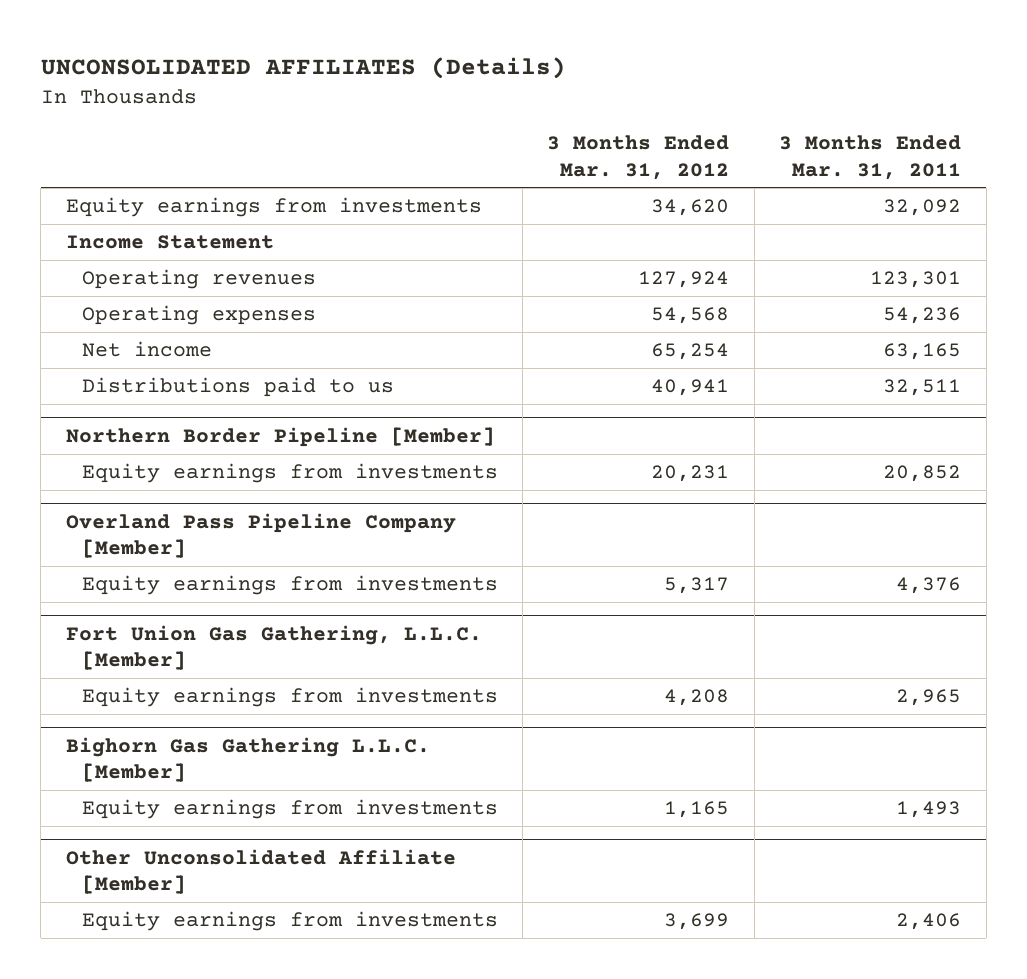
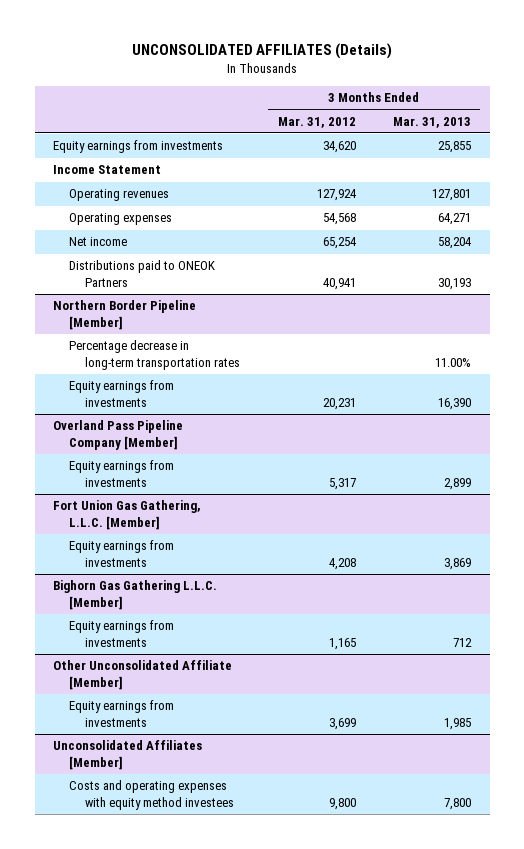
- | 3 Months Ended Mar. 31, 2012 | 3 Months Ended Mar. 31, 2011
+ | 3 Months Ended Mar. 31, 2012 | 3 Months Ended Mar. 31, 2013
- Distributions paid to us | 40,941 | 32,511
+ Distributions paid to ONEOK Partners | 40,941 | 30,193
@ Northern Border Pipeline [Member]
+ Percentage decrease in long-term transportation rates | | 11.00%
+ Unconsolidated Affiliates [Member]
+ Costs and operating expenses with equity method investees | 9,800 | 7,800

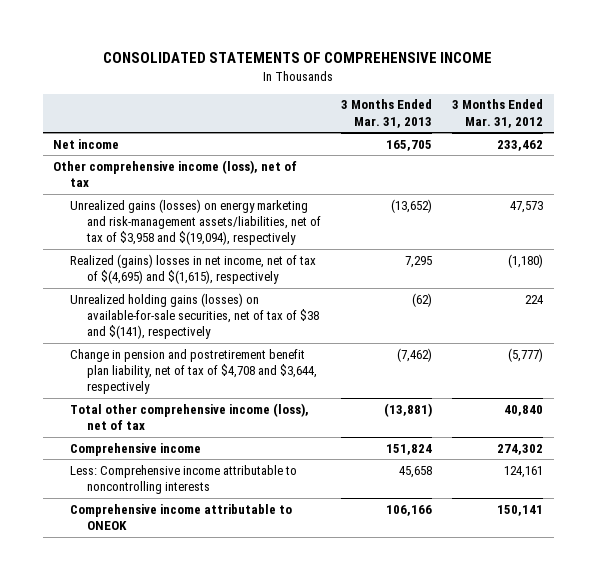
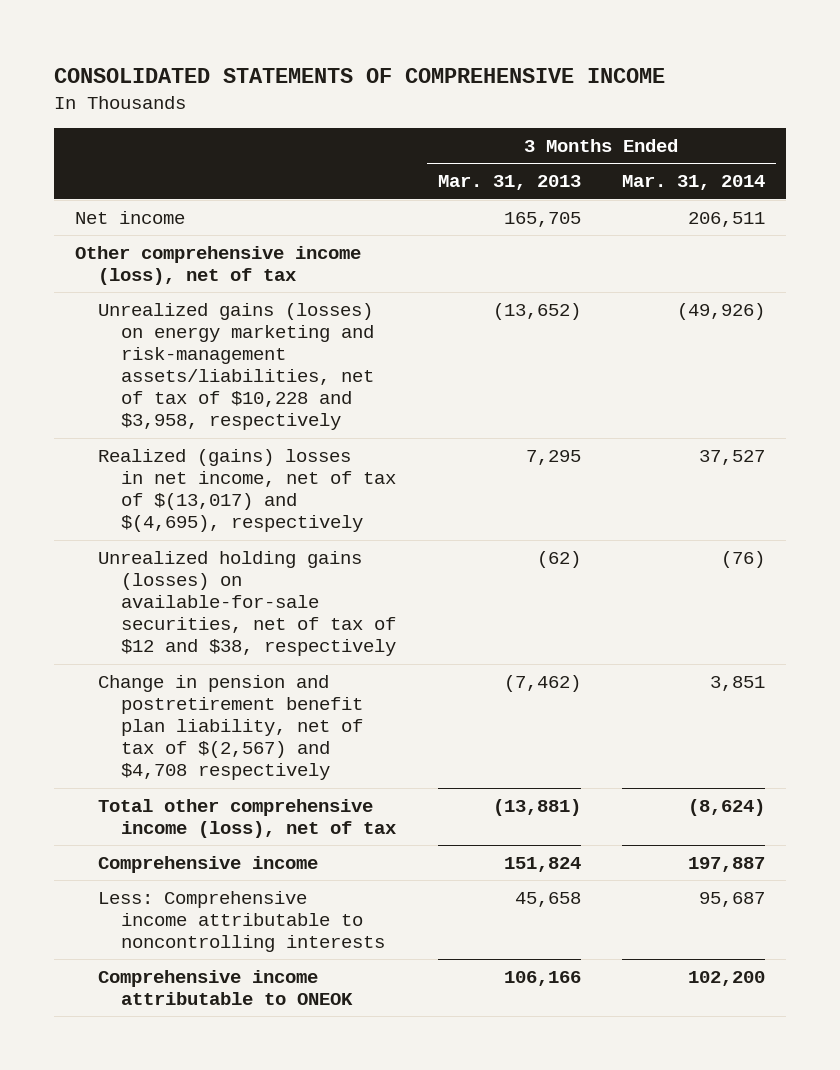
- | 3 Months Ended Mar. 31, 2013 | 3 Months Ended Mar. 31, 2012
+ | 3 Months Ended Mar. 31, 2013 | 3 Months Ended Mar. 31, 2014
- Unrealized gains (losses) on energy marketing and risk-management assets/liabilities, net of tax of $3,958 and $(19,094), respectively | (13,652) | 47,573
- Realized (gains) losses in net income, net of tax of $(4,695) and $(1,615), respectively | 7,295 | (1,180)
- Unrealized holding gains (losses) on available-for-sale securities, net of tax of $38 and $(141), respectively | (62) | 224
- Change in pension and postretirement benefit plan liability, net of tax of $4,708 and $3,644, respectively | (7,462) | (5,777)
+ Unrealized gains (losses) on energy marketing and risk-management assets/liabilities, net of tax of $10,228 and $3,958, respectively | (13,652) | (49,926)
+ Realized (gains) losses in net income, net of tax of $(13,017) and $(4,695), respectively | 7,295 | 37,527
+ Unrealized holding gains (losses) on available-for-sale securities, net of tax of $12 and $38, respectively | (62) | (76)
+ Change in pension and postretirement benefit plan liability, net of tax of $(2,567) and $4,708 respectively | (7,462) | 3,851

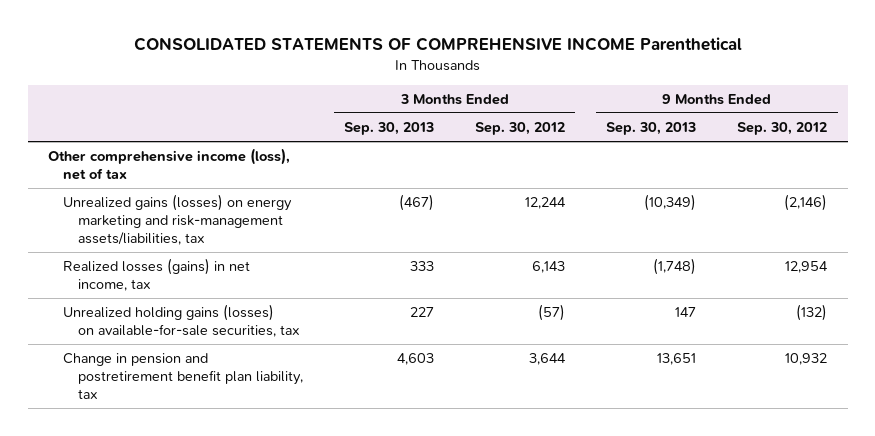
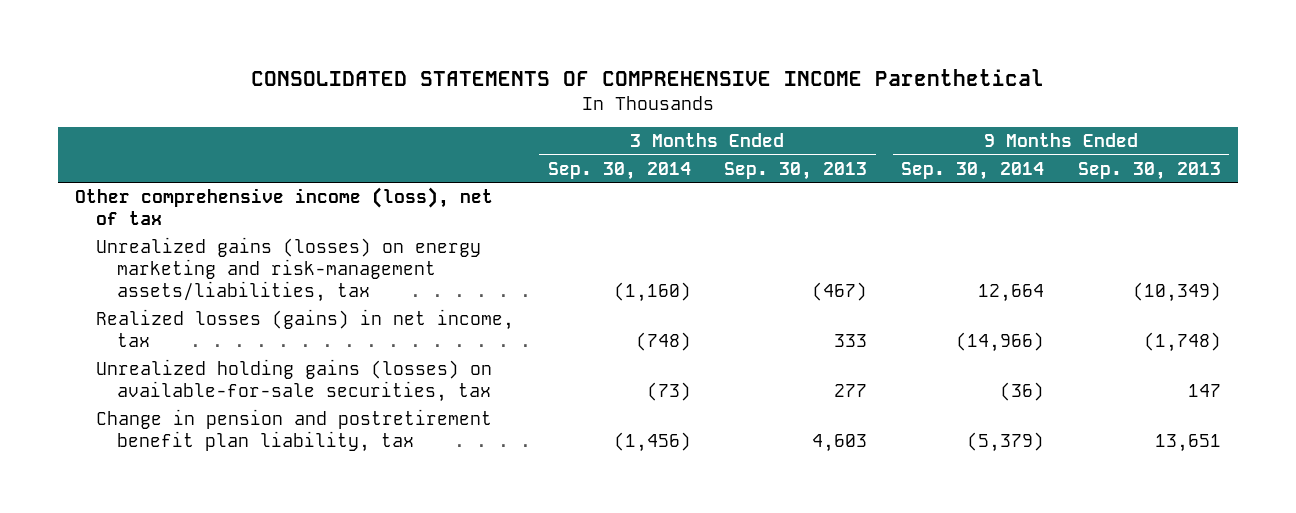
- | 3 Months Ended Sep. 30, 2013 | 3 Months Ended Sep. 30, 2012 | 9 Months Ended Sep. 30, 2013 | 9 Months Ended Sep. 30, 2012
+ | 3 Months Ended Sep. 30, 2014 | 3 Months Ended Sep. 30, 2013 | 9 Months Ended Sep. 30, 2014 | 9 Months Ended Sep. 30, 2013
- Unrealized holding gains (losses) on available-for-sale securities, tax | 227 | (57) | 147 | (132)
+ Unrealized holding gains (losses) on available-for-sale securities, tax | (73) | 277 | (36) | 147

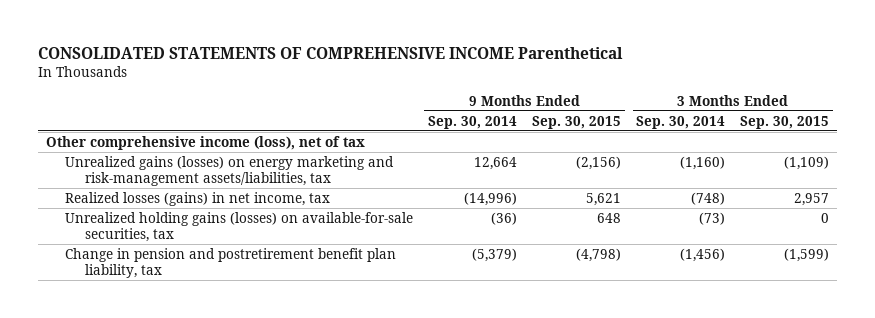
- | 3 Months Ended Sep. 30, 2014 | 3 Months Ended Sep. 30, 2013 | 9 Months Ended Sep. 30, 2014 | 9 Months Ended Sep. 30, 2013
+ | 9 Months Ended Sep. 30, 2014 | 9 Months Ended Sep. 30, 2015 | 3 Months Ended Sep. 30, 2014 | 3 Months Ended Sep. 30, 2015
- Realized losses (gains) in net income, tax | (748) | 333 | (14,966) | (1,748)
+ Realized losses (gains) in net income, tax | (14,996) | 5,621 | (748) | 2,957

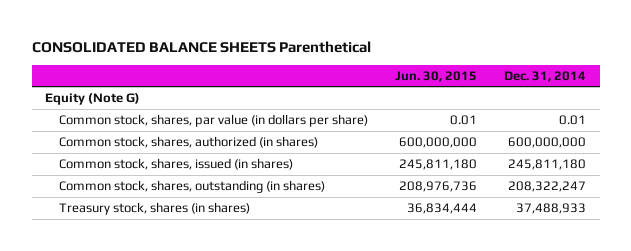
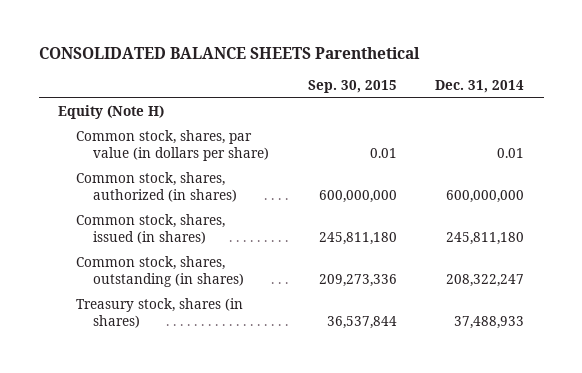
- | Jun. 30, 2015 | Dec. 31, 2014
+ | Sep. 30, 2015 | Dec. 31, 2014
- Equity (Note G)
+ Equity (Note H)

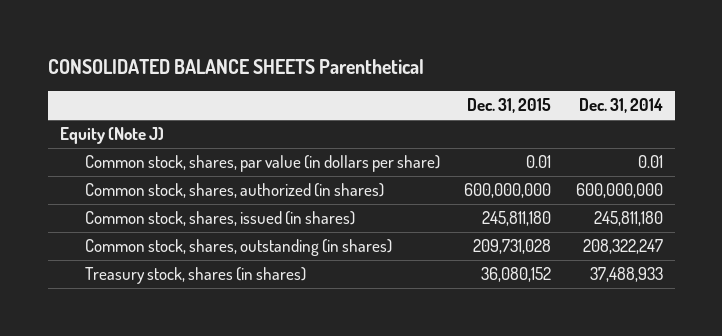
- | Sep. 30, 2015 | Dec. 31, 2014
+ | Dec. 31, 2015 | Dec. 31, 2014
- Equity (Note H)
+ Equity (Note J)

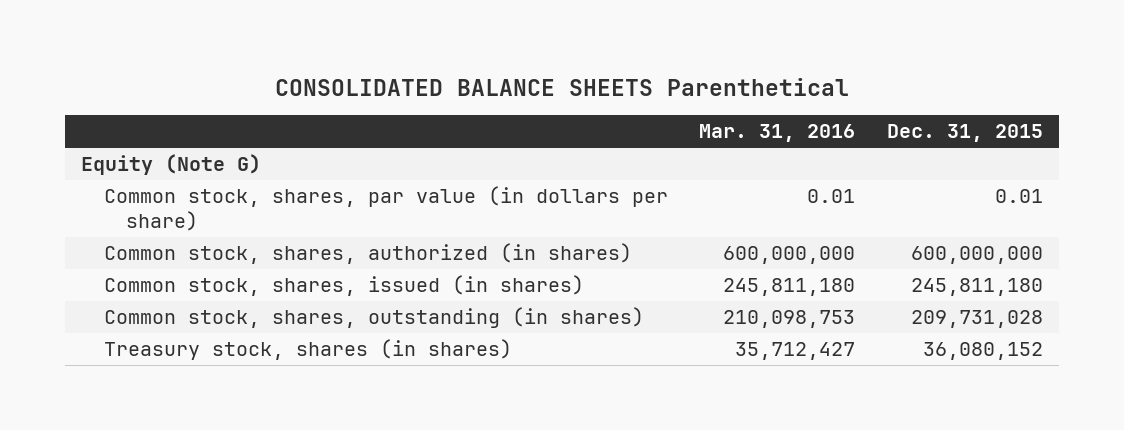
- | Dec. 31, 2015 | Dec. 31, 2014
+ | Mar. 31, 2016 | Dec. 31, 2015
- Equity (Note J)
+ Equity (Note G)

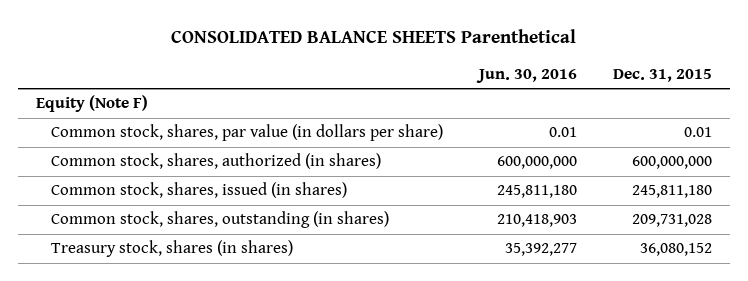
- | Mar. 31, 2016 | Dec. 31, 2015
+ | Jun. 30, 2016 | Dec. 31, 2015
- Equity (Note G)
+ Equity (Note F)

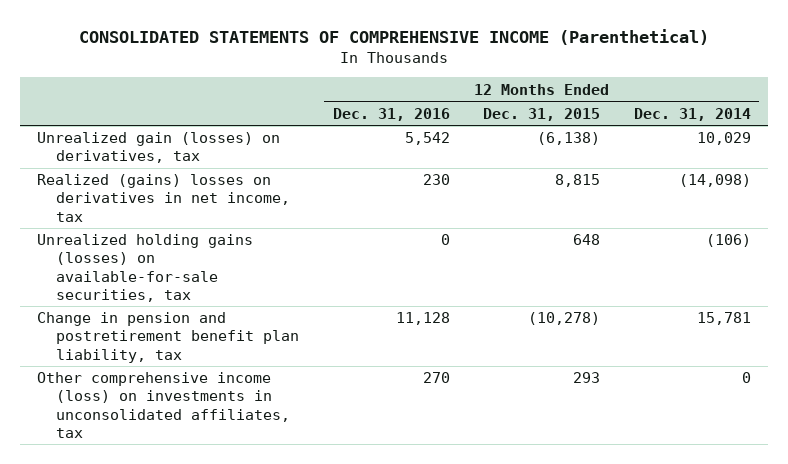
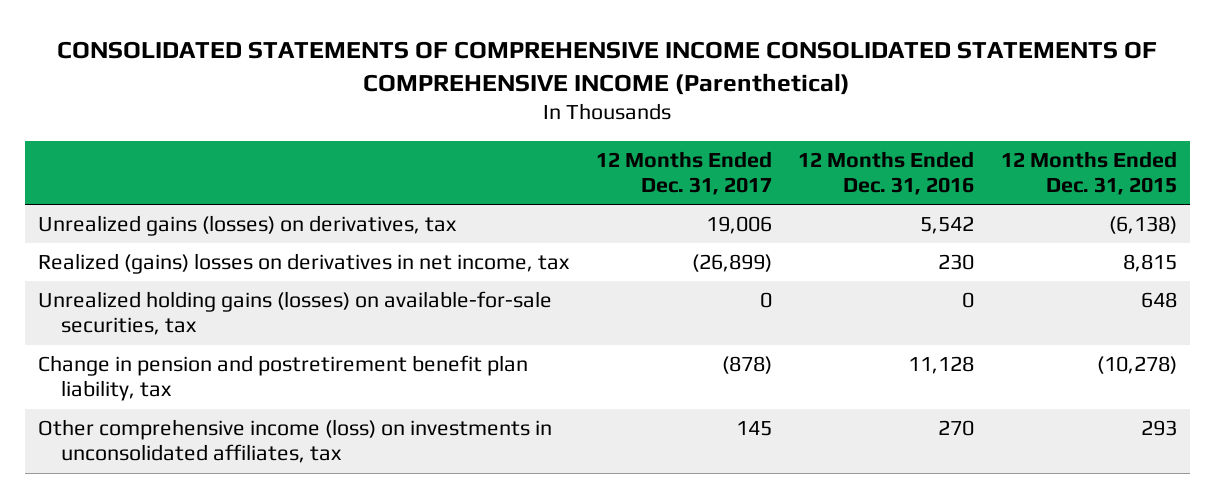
- CONSOLIDATED STATEMENTS OF COMPREHENSIVE INCOME (Parenthetical)
+ CONSOLIDATED STATEMENTS OF COMPREHENSIVE INCOME CONSOLIDATED STATEMENTS OF COMPREHENSIVE INCOME (Parenthetical)
- | 12 Months Ended Dec. 31, 2016 | 12 Months Ended Dec. 31, 2015 | 12 Months Ended Dec. 31, 2014
+ | 12 Months Ended Dec. 31, 2017 | 12 Months Ended Dec. 31, 2016 | 12 Months Ended Dec. 31, 2015
- Unrealized gain (losses) on derivatives, tax | 5,542 | (6,138) | 10,029
+ Unrealized gains (losses) on derivatives, tax | 19,006 | 5,542 | (6,138)

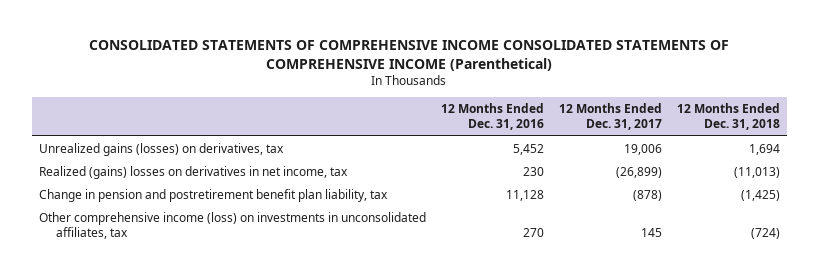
- | 12 Months Ended Dec. 31, 2017 | 12 Months Ended Dec. 31, 2016 | 12 Months Ended Dec. 31, 2015
+ | 12 Months Ended Dec. 31, 2016 | 12 Months Ended Dec. 31, 2017 | 12 Months Ended Dec. 31, 2018
- Unrealized gains (losses) on derivatives, tax | 19,006 | 5,542 | (6,138)
+ Unrealized gains (losses) on derivatives, tax | 5,452 | 19,006 | 1,694
- Unrealized holding gains (losses) on available-for-sale securities, tax | 0 | 0 | 648

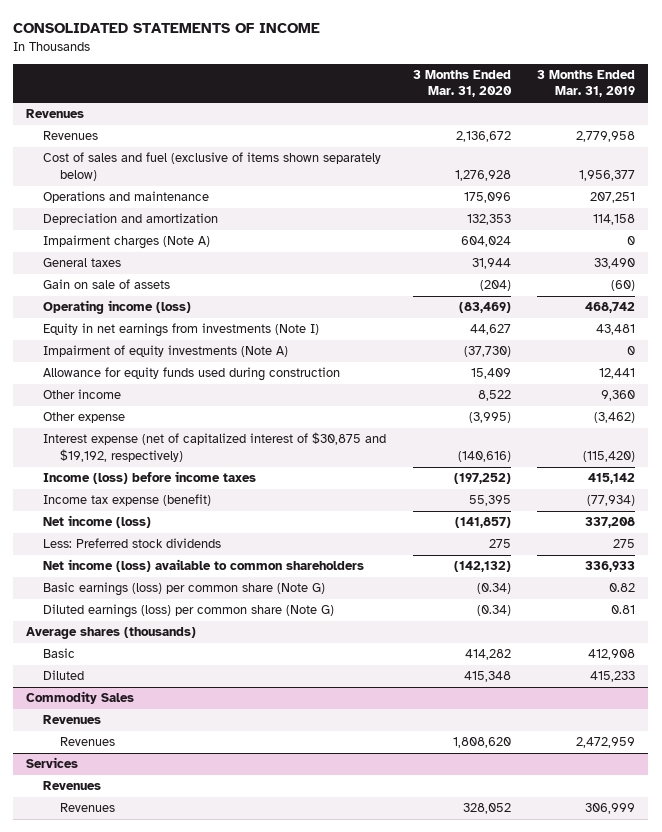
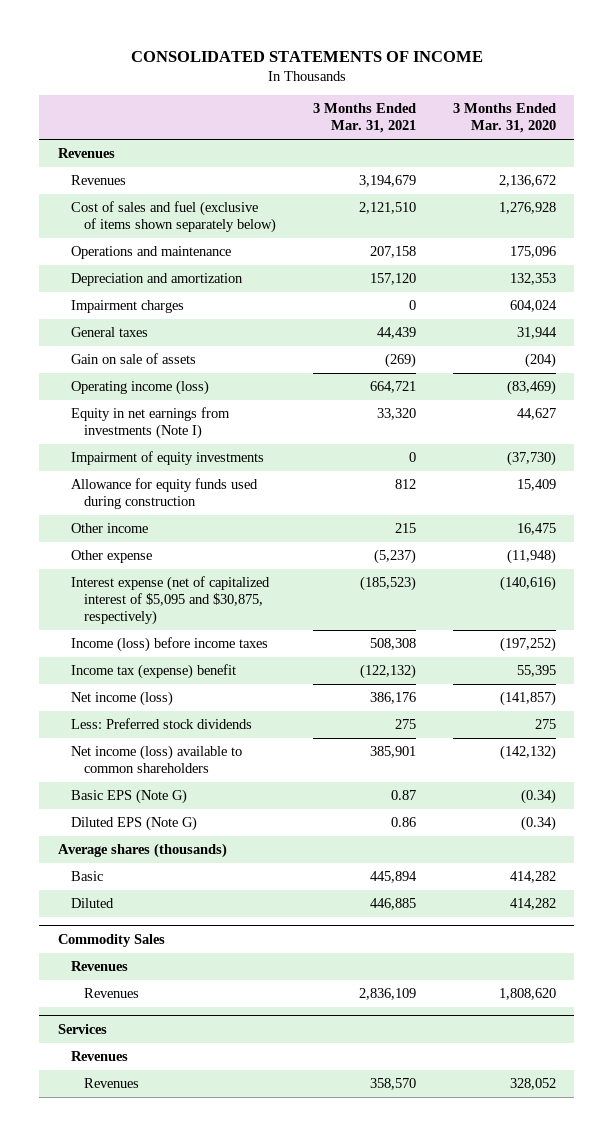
- | 3 Months Ended Mar. 31, 2020 | 3 Months Ended Mar. 31, 2019
+ | 3 Months Ended Mar. 31, 2021 | 3 Months Ended Mar. 31, 2020
- Impairment charges (Note A) | 604,024 | 0
+ Impairment charges | 0 | 604,024
- Impairment of equity investments (Note A) | (37,730) | 0
+ Impairment of equity investments | 0 | (37,730)
- Other income | 8,522 | 9,360
- Other expense | (3,995) | (3,462)
- Interest expense (net of capitalized interest of $30,875 and $19,192, respectively) | (140,616) | (115,420)
+ Other income | 215 | 16,475
+ Other expense | (5,237) | (11,948)
+ Interest expense (net of capitalized interest of $5,095 and $30,875, respectively) | (185,523) | (140,616)
- Income tax expense (benefit) | 55,395 | (77,934)
+ Income tax (expense) benefit | (122,132) | 55,395
- Basic earnings (loss) per common share (Note G) | (0.34) | 0.82
- Diluted earnings (loss) per common share (Note G) | (0.34) | 0.81
+ Basic EPS (Note G) | 0.87 | (0.34)
+ Diluted EPS (Note G) | 0.86 | (0.34)
- Diluted | 415,348 | 415,233
+ Diluted | 446,885 | 414,282

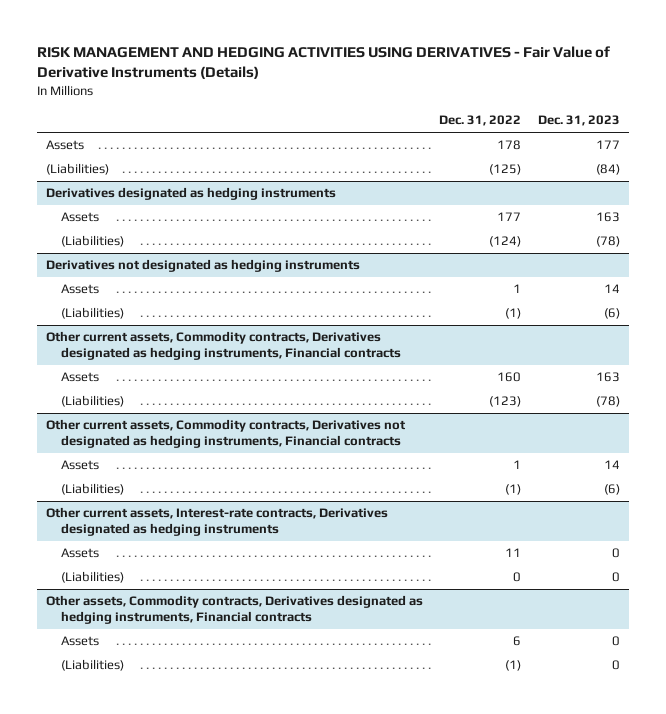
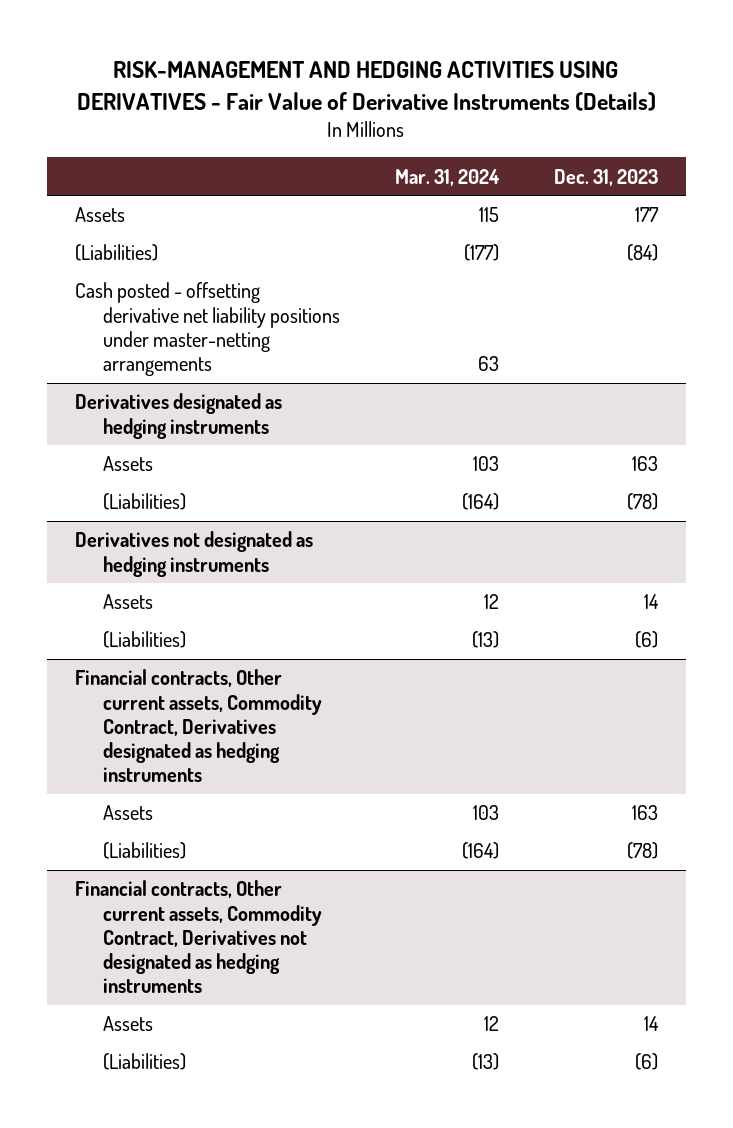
- RISK MANAGEMENT AND HEDGING ACTIVITIES USING DERIVATIVES - Fair Value of Derivative Instruments (Details)
+ RISK-MANAGEMENT AND HEDGING ACTIVITIES USING DERIVATIVES - Fair Value of Derivative Instruments (Details)
- | Dec. 31, 2022 | Dec. 31, 2023
+ | Mar. 31, 2024 | Dec. 31, 2023
+ Cash posted - offsetting derivative net liability positions under master-netting arrangements | 63 |
- Other current assets, Commodity contracts, Derivatives designated as hedging instruments, Financial contracts
+ Financial contracts, Other current assets, Commodity Contract, Derivatives designated as hedging instruments
- Other current assets, Commodity contracts, Derivatives not designated as hedging instruments, Financial contracts
+ Financial contracts, Other current assets, Commodity Contract, Derivatives not designated as hedging instruments
- Other current assets, Interest-rate contracts, Derivatives designated as hedging instruments
- Assets | 11 | 0
- (Liabilities) | 0 | 0
- Other assets, Commodity contracts, Derivatives designated as hedging instruments, Financial contracts
- Assets | 6 | 0
- (Liabilities) | (1) | 0

